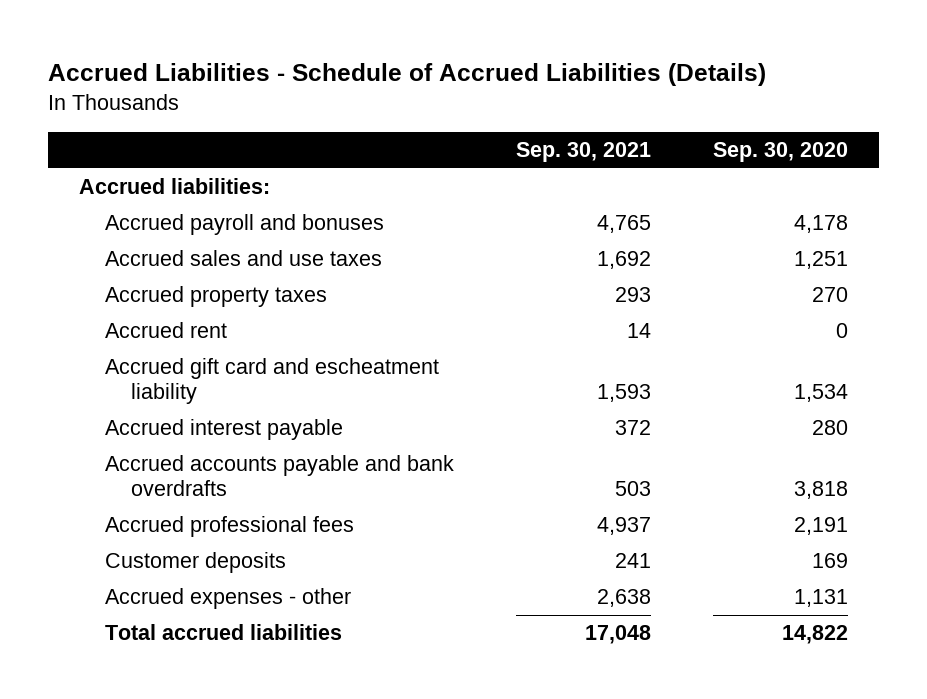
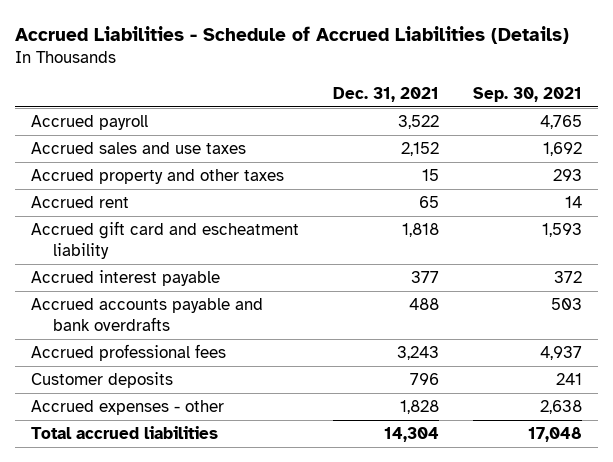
- | Sep. 30, 2021 | Sep. 30, 2020
+ | Dec. 31, 2021 | Sep. 30, 2021
- Accrued liabilities:
- Accrued payroll and bonuses | 4,765 | 4,178
+ Accrued payroll | 3,522 | 4,765
- Accrued property taxes | 293 | 270
+ Accrued property and other taxes | 15 | 293

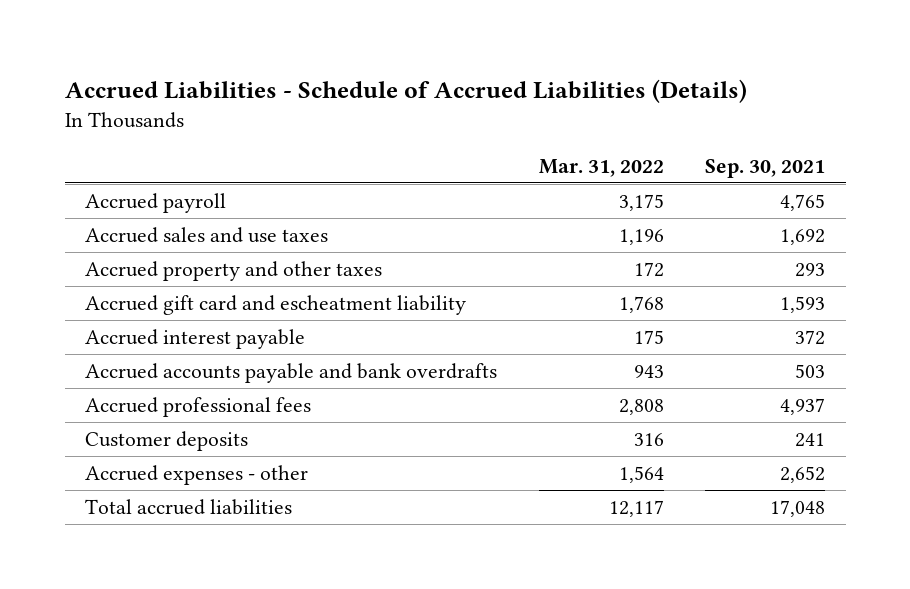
- | Dec. 31, 2021 | Sep. 30, 2021
+ | Mar. 31, 2022 | Sep. 30, 2021
- Accrued rent | 65 | 14
- Accrued expenses - other | 1,828 | 2,638
+ Accrued expenses - other | 1,564 | 2,652

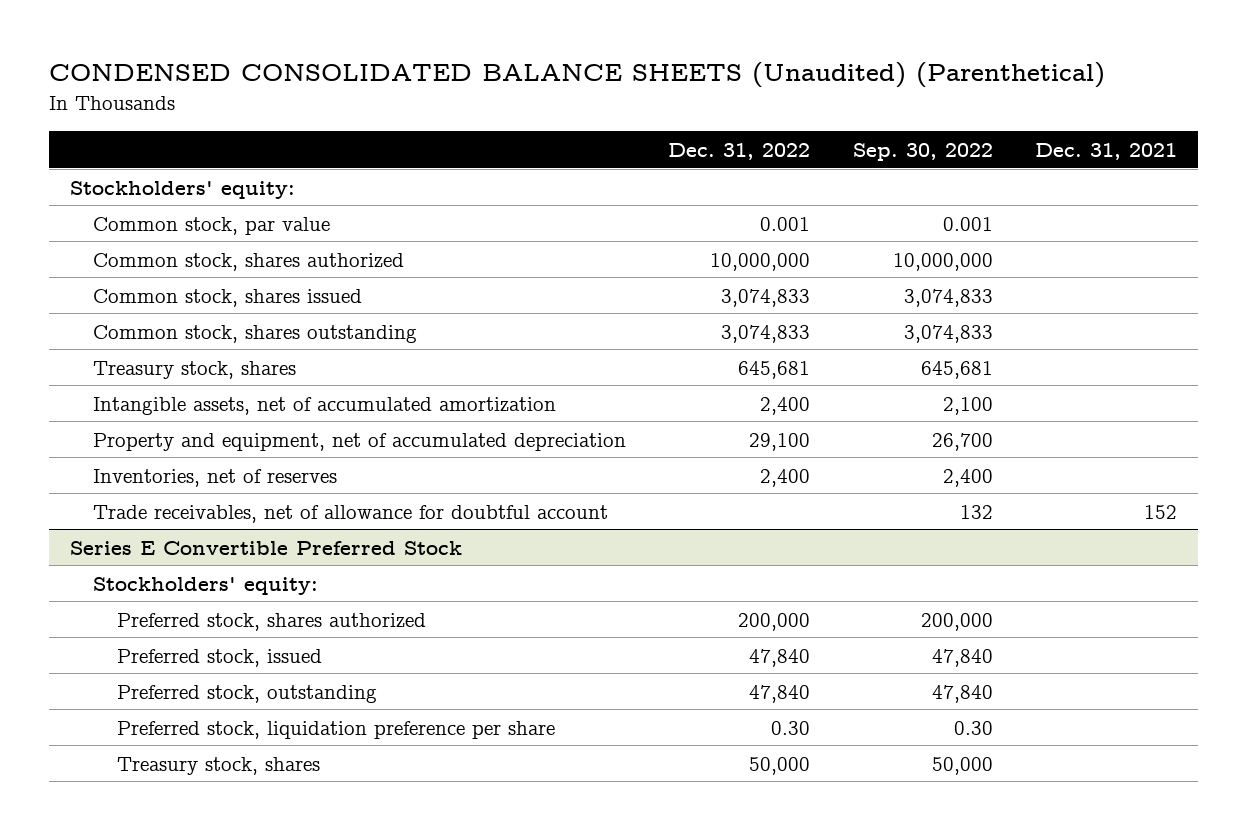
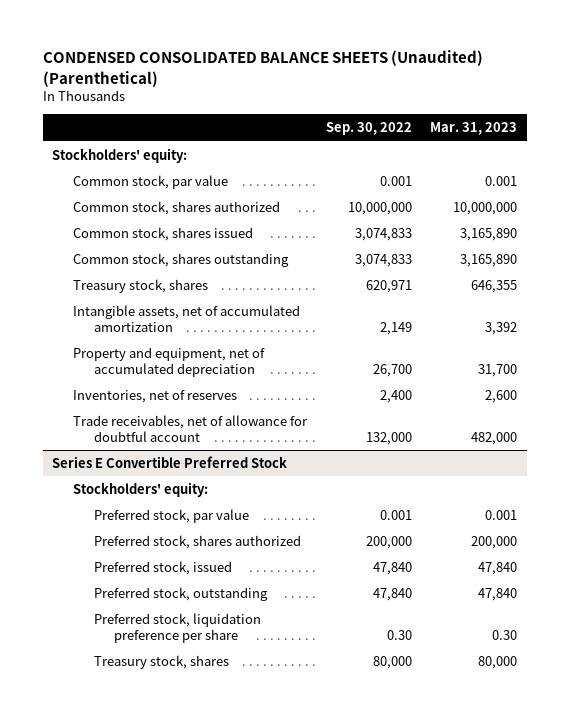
- | Dec. 31, 2022 | Sep. 30, 2022 | Dec. 31, 2021
+ | Sep. 30, 2022 | Mar. 31, 2023
- Treasury stock, shares | 645,681 | 645,681 |
- Intangible assets, net of accumulated amortization | 2,400 | 2,100 |
+ Treasury stock, shares | 620,971 | 646,355
+ Intangible assets, net of accumulated amortization | 2,149 | 3,392
- Trade receivables, net of allowance for doubtful account | | 132 | 152
+ Trade receivables, net of allowance for doubtful account | 132,000 | 482,000
@ Series E Convertible Preferred Stock
+ Preferred stock, par value | 0.001 | 0.001
- Treasury stock, shares | 50,000 | 50,000 |
+ Treasury stock, shares | 80,000 | 80,000

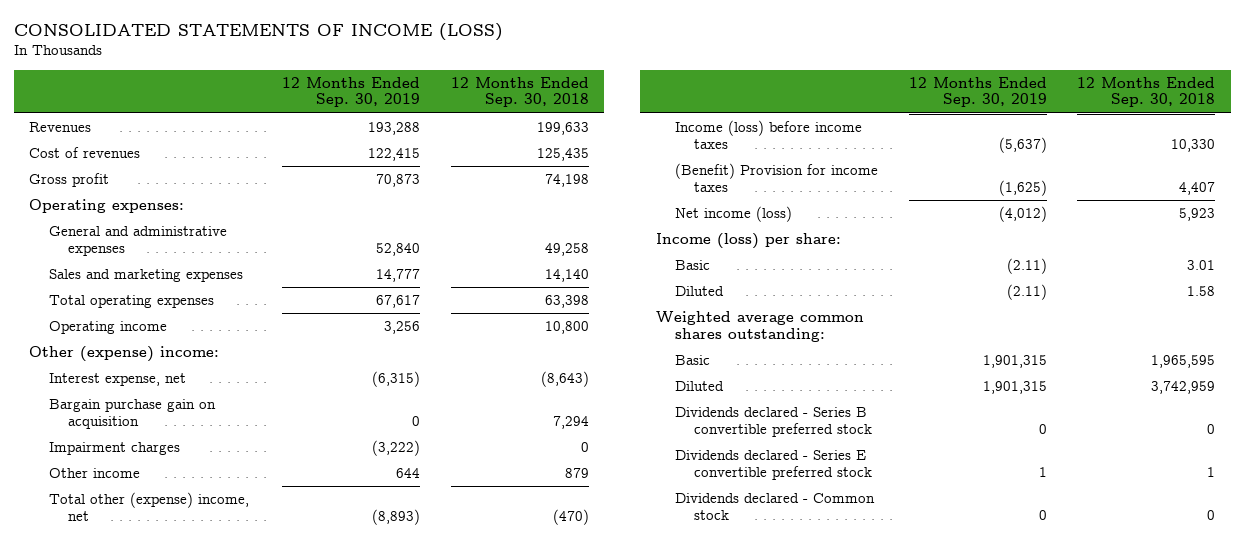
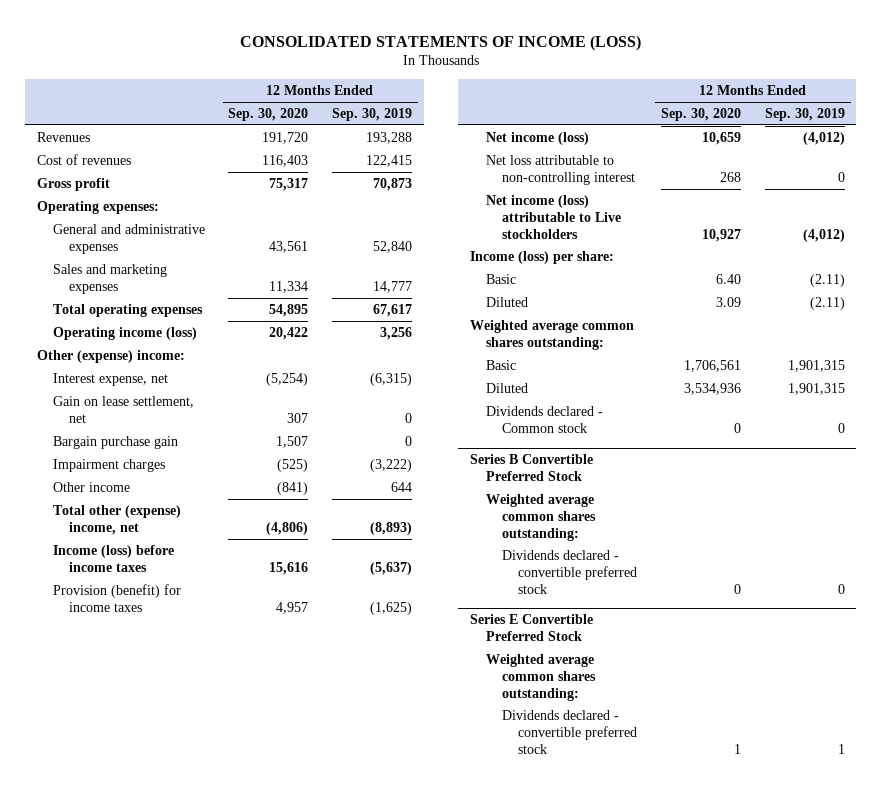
- | 12 Months Ended Sep. 30, 2019 | 12 Months Ended Sep. 30, 2018
+ | 12 Months Ended Sep. 30, 2020 | 12 Months Ended Sep. 30, 2019
- Operating income | 3,256 | 10,800
+ Operating income (loss) | 20,422 | 3,256
- Bargain purchase gain on acquisition | 0 | 7,294
+ Gain on lease settlement, net | 307 | 0
+ Bargain purchase gain | 1,507 | 0
- (Benefit) Provision for income taxes | (1,625) | 4,407
+ Provision (benefit) for income taxes | 4,957 | (1,625)
+ Net loss attributable to non-controlling interest | 268 | 0
+ Net income (loss) attributable to Live stockholders | 10,927 | (4,012)
- Dividends declared - Series B convertible preferred stock | 0 | 0
- Dividends declared - Series E convertible preferred stock | 1 | 1
+ Series B Convertible Preferred Stock
+ Weighted average common shares outstanding:
+ Dividends declared - convertible preferred stock | 0 | 0
+ Series E Convertible Preferred Stock
+ Weighted average common shares outstanding:
+ Dividends declared - convertible preferred stock | 1 | 1

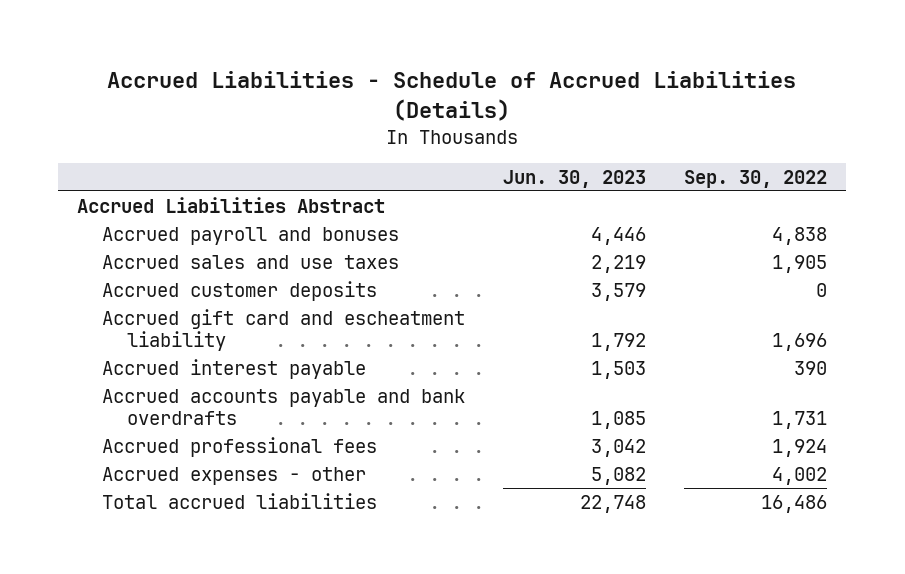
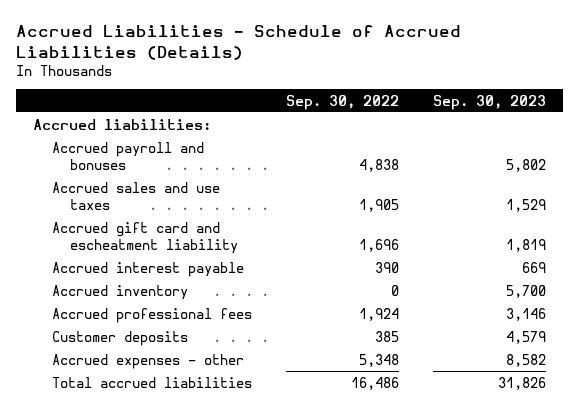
- | Jun. 30, 2023 | Sep. 30, 2022
+ | Sep. 30, 2022 | Sep. 30, 2023
- Accrued Liabilities Abstract
+ Accrued liabilities:
- Accrued customer deposits | 3,579 | 0
- Accrued accounts payable and bank overdrafts | 1,085 | 1,731
+ Accrued inventory | 0 | 5,700
- Accrued expenses - other | 5,082 | 4,002
+ Customer deposits | 385 | 4,579
+ Accrued expenses - other | 5,348 | 8,582

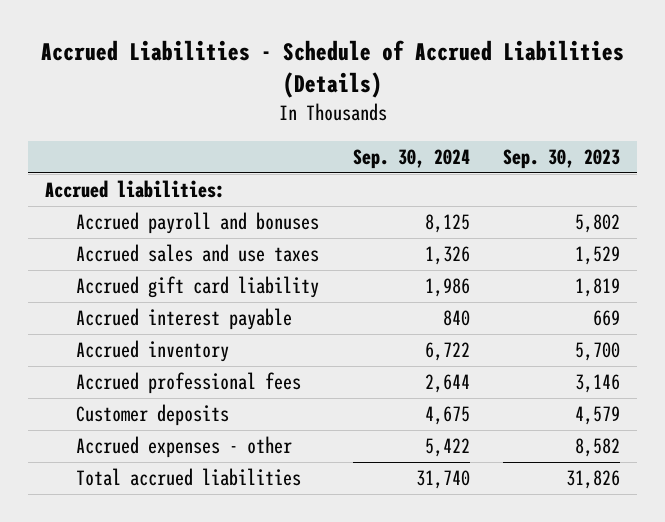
- | Sep. 30, 2022 | Sep. 30, 2023
+ | Sep. 30, 2024 | Sep. 30, 2023
- Accrued gift card and escheatment liability | 1,696 | 1,819
+ Accrued gift card liability | 1,986 | 1,819

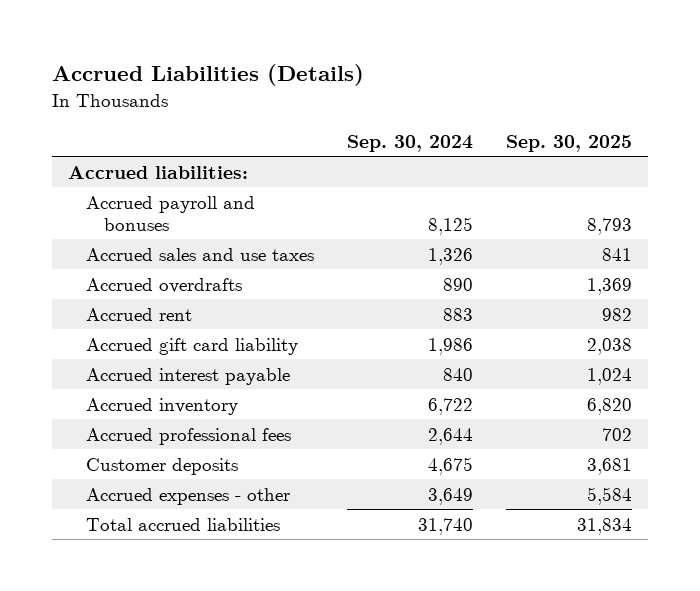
- Accrued Liabilities - Schedule of Accrued Liabilities (Details)
+ Accrued Liabilities (Details)
- | Sep. 30, 2024 | Sep. 30, 2023
+ | Sep. 30, 2024 | Sep. 30, 2025
+ Accrued overdrafts | 890 | 1,369
+ Accrued rent | 883 | 982
- Accrued expenses - other | 5,422 | 8,582
+ Accrued expenses - other | 3,649 | 5,584

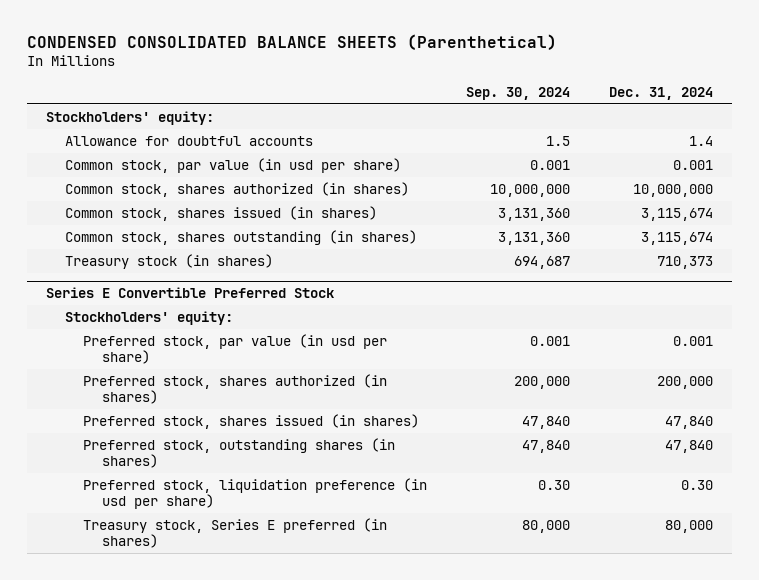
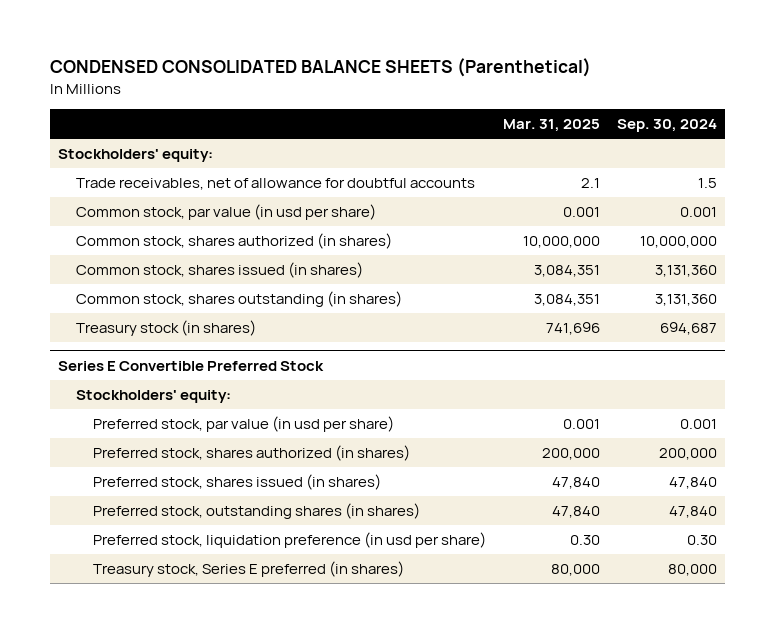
- | Sep. 30, 2024 | Dec. 31, 2024
+ | Mar. 31, 2025 | Sep. 30, 2024
- Allowance for doubtful accounts | 1.5 | 1.4
+ Trade receivables, net of allowance for doubtful accounts | 2.1 | 1.5

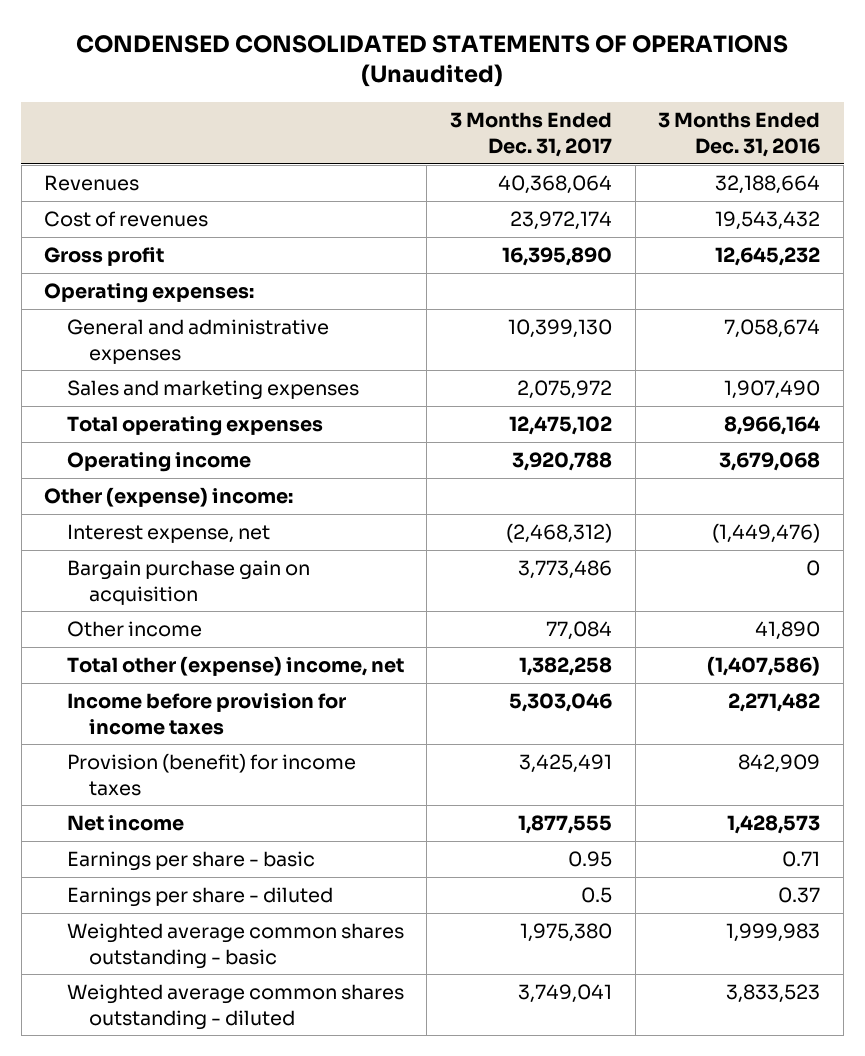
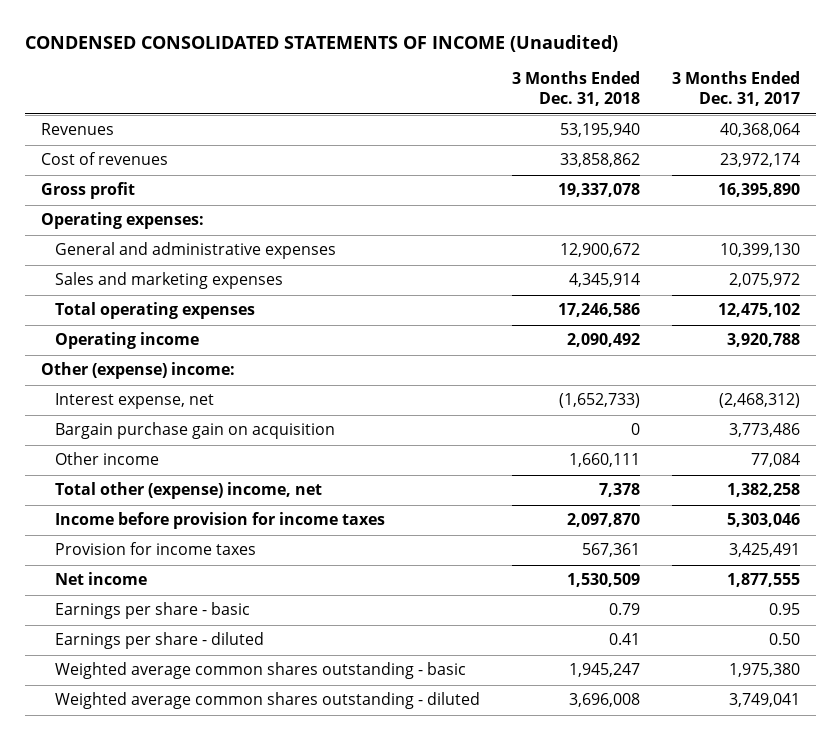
- CONDENSED CONSOLIDATED STATEMENTS OF OPERATIONS (Unaudited)
+ CONDENSED CONSOLIDATED STATEMENTS OF INCOME (Unaudited)
- | 3 Months Ended Dec. 31, 2017 | 3 Months Ended Dec. 31, 2016
+ | 3 Months Ended Dec. 31, 2018 | 3 Months Ended Dec. 31, 2017
- Provision (benefit) for income taxes | 3,425,491 | 842,909
+ Provision for income taxes | 567,361 | 3,425,491
- Earnings per share - diluted | 0.5 | 0.37
+ Earnings per share - diluted | 0.41 | 0.50

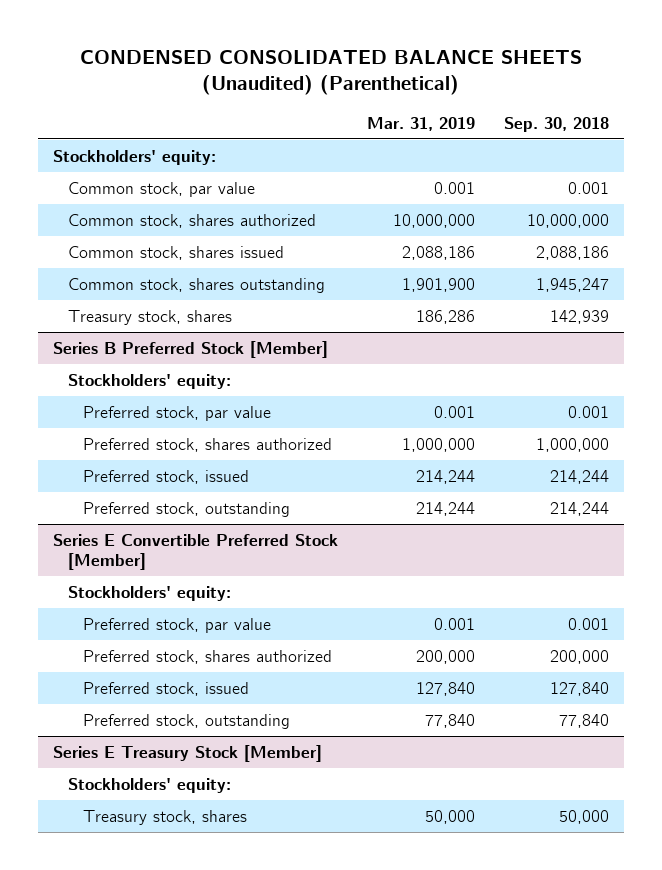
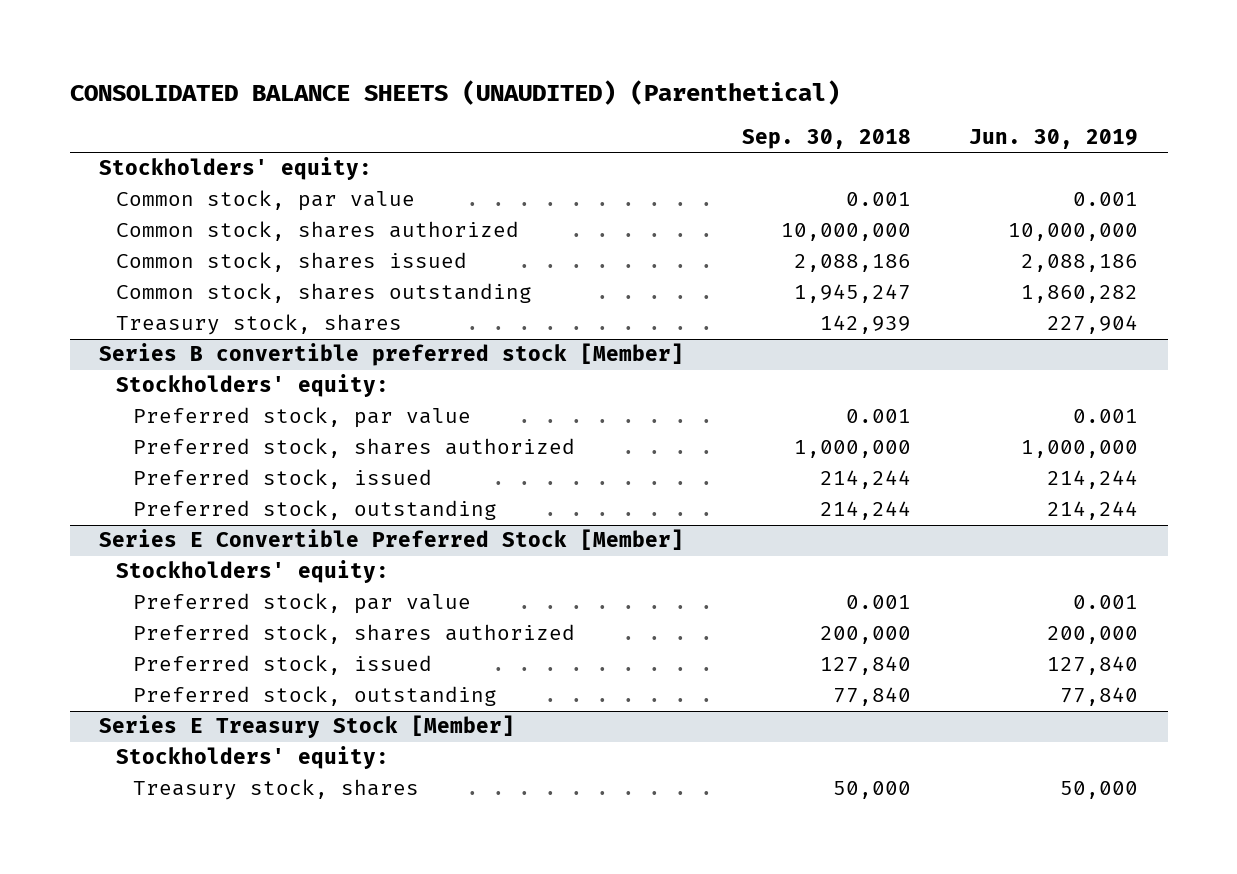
- CONDENSED CONSOLIDATED BALANCE SHEETS (Unaudited) (Parenthetical)
+ CONSOLIDATED BALANCE SHEETS (UNAUDITED) (Parenthetical)
- | Mar. 31, 2019 | Sep. 30, 2018
+ | Sep. 30, 2018 | Jun. 30, 2019
- Series B Preferred Stock [Member]
+ Series B convertible preferred stock [Member]

